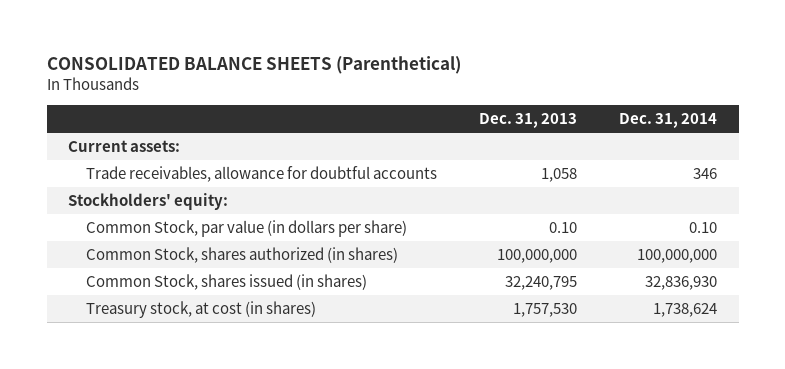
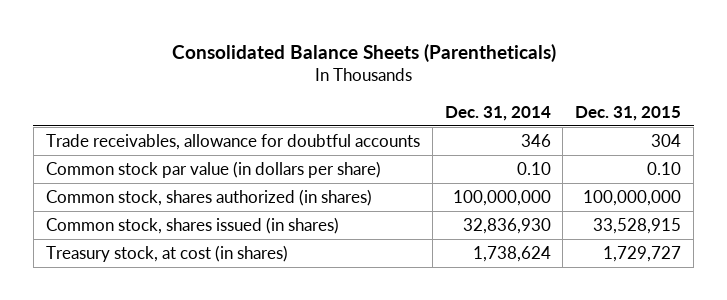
- CONSOLIDATED BALANCE SHEETS (Parenthetical)
+ Consolidated Balance Sheets (Parentheticals)
- | Dec. 31, 2013 | Dec. 31, 2014
+ | Dec. 31, 2014 | Dec. 31, 2015
- Current assets:
- Stockholders' equity:
- Common Stock, par value (in dollars per share) | 0.10 | 0.10
- Common Stock, shares authorized (in shares) | 100,000,000 | 100,000,000
- Common Stock, shares issued (in shares) | 32,240,795 | 32,836,930
+ Common stock par value (in dollars per share) | 0.10 | 0.10
+ Common stock, shares authorized (in shares) | 100,000,000 | 100,000,000
+ Common stock, shares issued (in shares) | 32,836,930 | 33,528,915

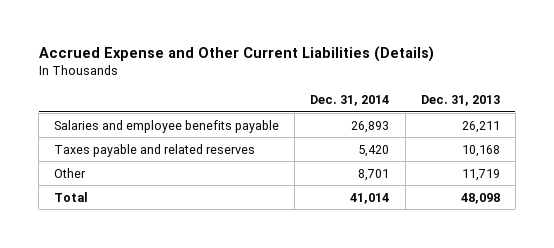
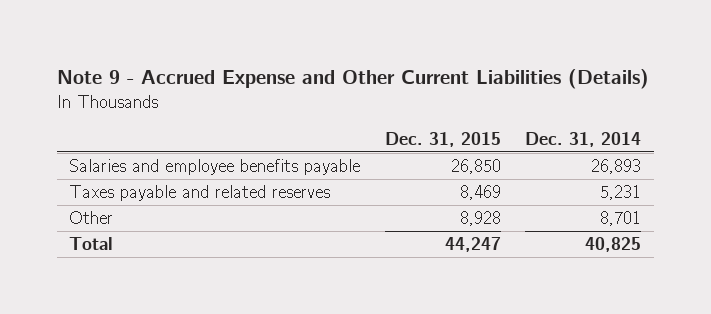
- Accrued Expense and Other Current Liabilities (Details)
+ Note 9 - Accrued Expense and Other Current Liabilities (Details)
- | Dec. 31, 2014 | Dec. 31, 2013
+ | Dec. 31, 2015 | Dec. 31, 2014
- Taxes payable and related reserves | 5,420 | 10,168
+ Taxes payable and related reserves | 8,469 | 5,231
- Total | 41,014 | 48,098
+ Total | 44,247 | 40,825

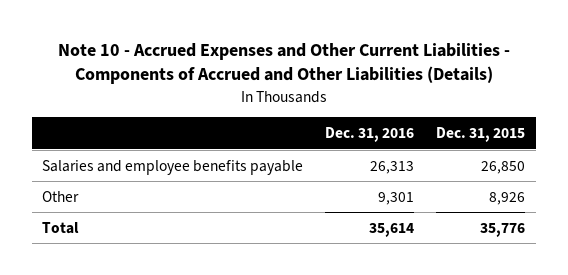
- Note 9 - Accrued Expense and Other Current Liabilities (Details)
+ Note 10 - Accrued Expenses and Other Current Liabilities - Components of Accrued and Other Liabilities (Details)
- | Dec. 31, 2015 | Dec. 31, 2014
+ | Dec. 31, 2016 | Dec. 31, 2015
- Taxes payable and related reserves | 8,469 | 5,231
- Other | 8,928 | 8,701
- Total | 44,247 | 40,825
+ Other | 9,301 | 8,926
+ Total | 35,614 | 35,776

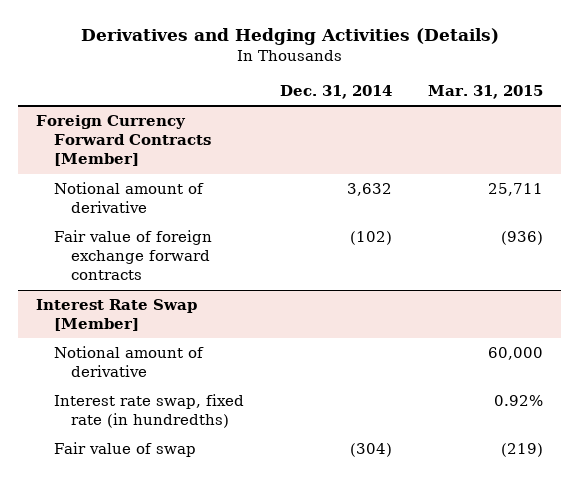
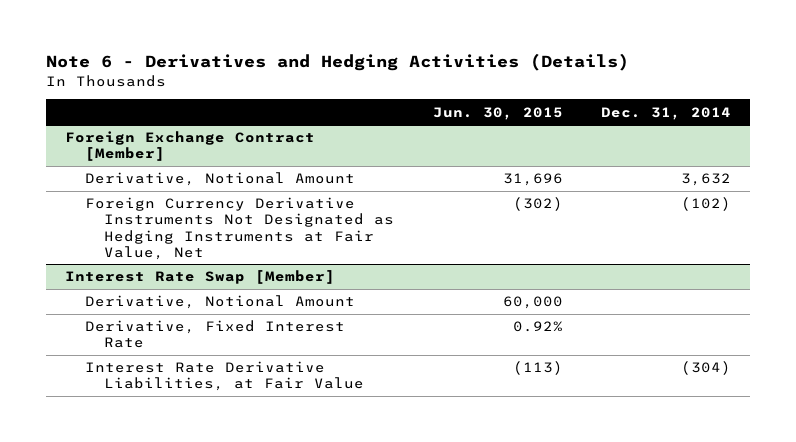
- Derivatives and Hedging Activities (Details)
+ Note 6 - Derivatives and Hedging Activities (Details)
- | Dec. 31, 2014 | Mar. 31, 2015
+ | Jun. 30, 2015 | Dec. 31, 2014
- Foreign Currency Forward Contracts [Member]
- Notional amount of derivative | 3,632 | 25,711
- Fair value of foreign exchange forward contracts | (102) | (936)
+ Foreign Exchange Contract [Member]
+ Derivative, Notional Amount | 31,696 | 3,632
+ Foreign Currency Derivative Instruments Not Designated as Hedging Instruments at Fair Value, Net | (302) | (102)
@ Interest Rate Swap [Member]
- Notional amount of derivative | | 60,000
- Interest rate swap, fixed rate (in hundredths) | | 0.92%
- Fair value of swap | (304) | (219)
+ Derivative, Notional Amount | 60,000 |
+ Derivative, Fixed Interest Rate | 0.92% |
+ Interest Rate Derivative Liabilities, at Fair Value | (113) | (304)

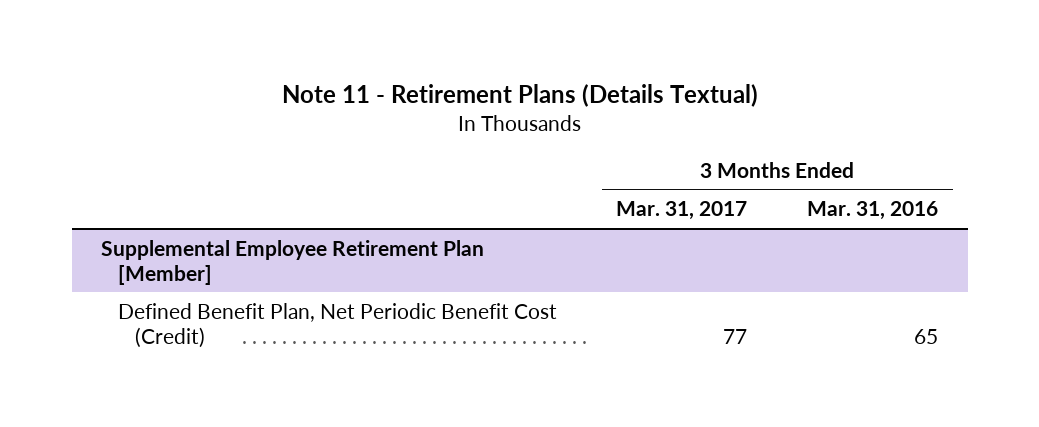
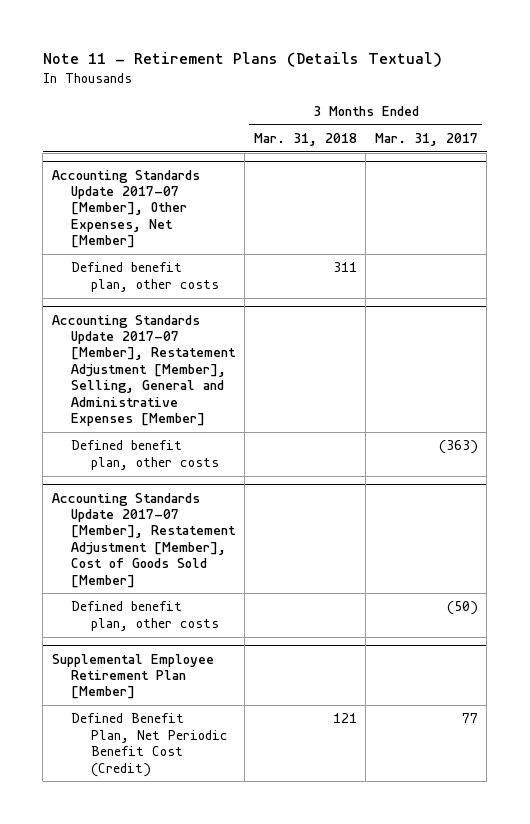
- | 3 Months Ended Mar. 31, 2017 | 3 Months Ended Mar. 31, 2016
+ | 3 Months Ended Mar. 31, 2018 | 3 Months Ended Mar. 31, 2017
+ Accounting Standards Update 2017-07 [Member], Other Expenses, Net [Member]
+ Defined benefit plan, other costs | 311 |
+ Accounting Standards Update 2017-07 [Member], Restatement Adjustment [Member], Selling, General and Administrative Expenses [Member]
+ Defined benefit plan, other costs | | (363)
+ Accounting Standards Update 2017-07 [Member], Restatement Adjustment [Member], Cost of Goods Sold [Member]
+ Defined benefit plan, other costs | | (50)

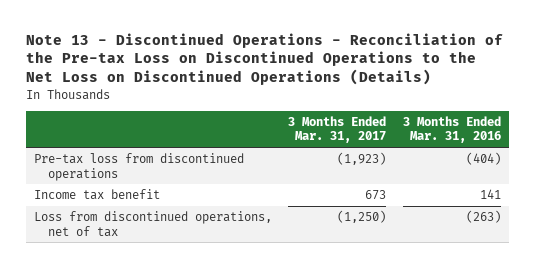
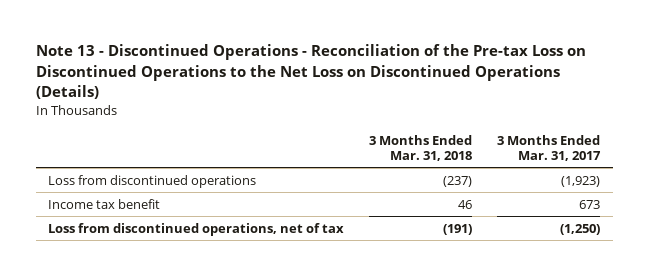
- | 3 Months Ended Mar. 31, 2017 | 3 Months Ended Mar. 31, 2016
+ | 3 Months Ended Mar. 31, 2018 | 3 Months Ended Mar. 31, 2017
- Pre-tax loss from discontinued operations | (1,923) | (404)
+ Loss from discontinued operations | (237) | (1,923)

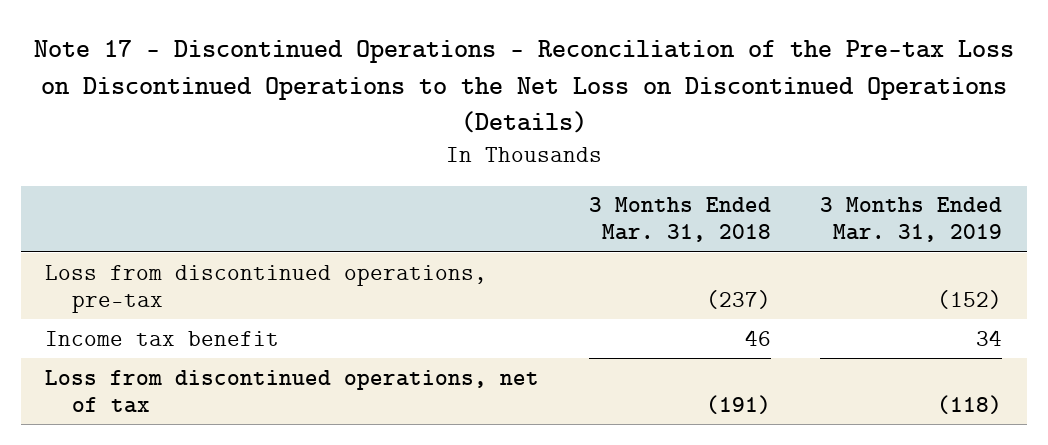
- Note 13 - Discontinued Operations - Reconciliation of the Pre-tax Loss on Discontinued Operations to the Net Loss on Discontinued Operations (Details)
+ Note 17 - Discontinued Operations - Reconciliation of the Pre-tax Loss on Discontinued Operations to the Net Loss on Discontinued Operations (Details)
- | 3 Months Ended Mar. 31, 2018 | 3 Months Ended Mar. 31, 2017
+ | 3 Months Ended Mar. 31, 2018 | 3 Months Ended Mar. 31, 2019
- Loss from discontinued operations | (237) | (1,923)
+ Loss from discontinued operations, pre-tax | (237) | (152)

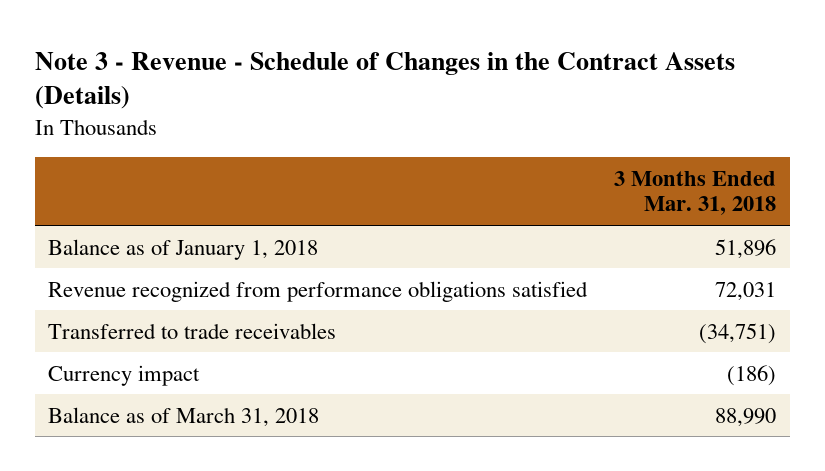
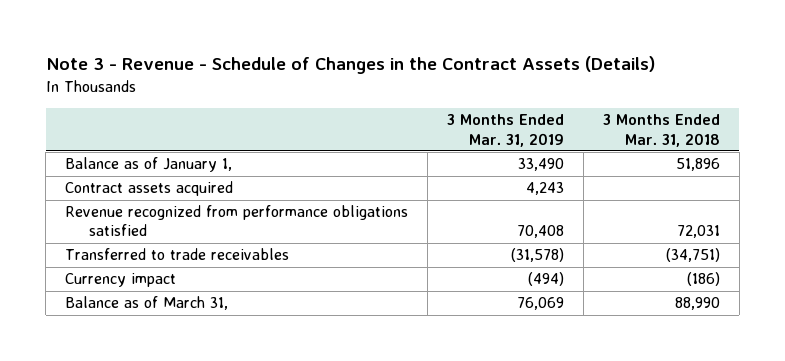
- | 3 Months Ended Mar. 31, 2018
+ | 3 Months Ended Mar. 31, 2019 | 3 Months Ended Mar. 31, 2018
- Balance as of January 1, 2018 | 51,896
+ Balance as of January 1, | 33,490 | 51,896
+ Contract assets acquired | 4,243 |
- Balance as of March 31, 2018 | 88,990
+ Balance as of March 31, | 76,069 | 88,990

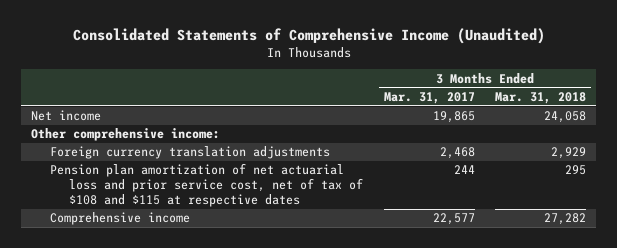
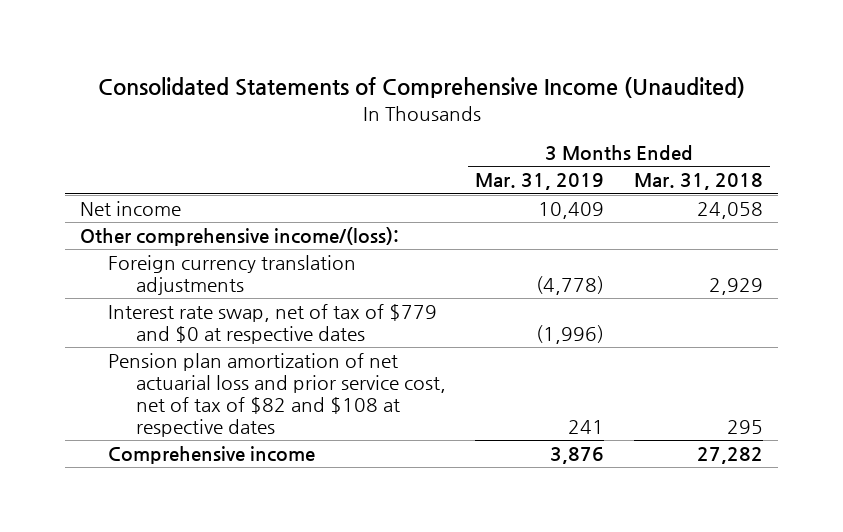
- | 3 Months Ended Mar. 31, 2017 | 3 Months Ended Mar. 31, 2018
+ | 3 Months Ended Mar. 31, 2019 | 3 Months Ended Mar. 31, 2018
- Other comprehensive income:
+ Other comprehensive income/(loss):
- Pension plan amortization of net actuarial loss and prior service cost, net of tax of $108 and $115 at respective dates | 244 | 295
+ Interest rate swap, net of tax of $779 and $0 at respective dates | (1,996) |
+ Pension plan amortization of net actuarial loss and prior service cost, net of tax of $82 and $108 at respective dates | 241 | 295

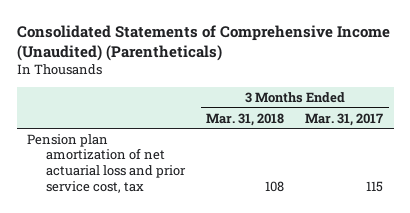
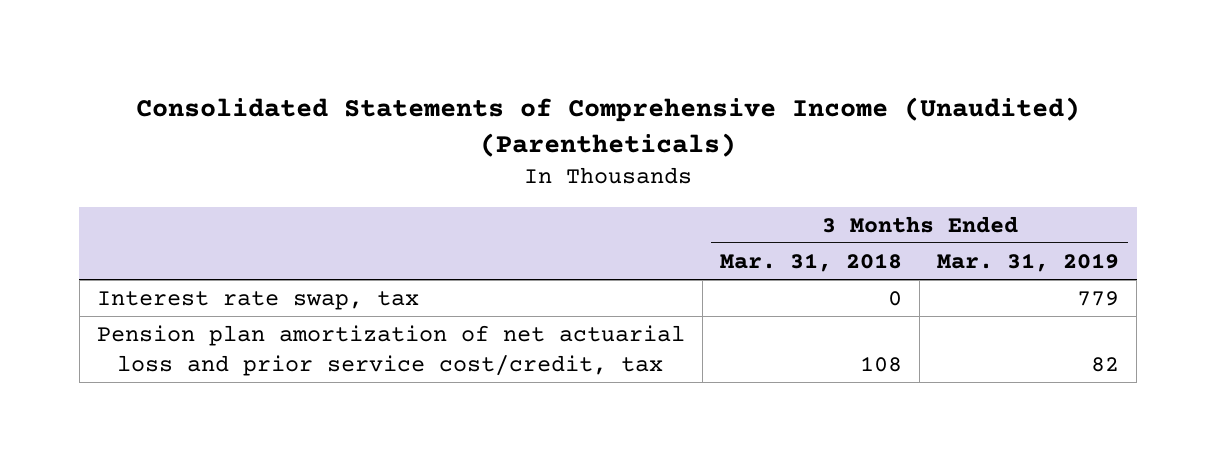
- | 3 Months Ended Mar. 31, 2018 | 3 Months Ended Mar. 31, 2017
+ | 3 Months Ended Mar. 31, 2018 | 3 Months Ended Mar. 31, 2019
- Pension plan amortization of net actuarial loss and prior service cost, tax | 108 | 115
+ Interest rate swap, tax | 0 | 779
+ Pension plan amortization of net actuarial loss and prior service cost/credit, tax | 108 | 82

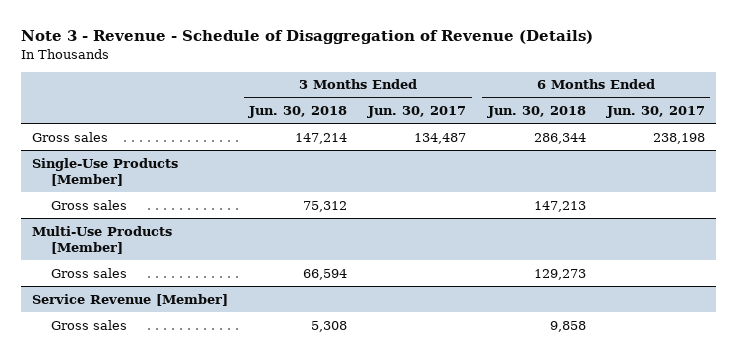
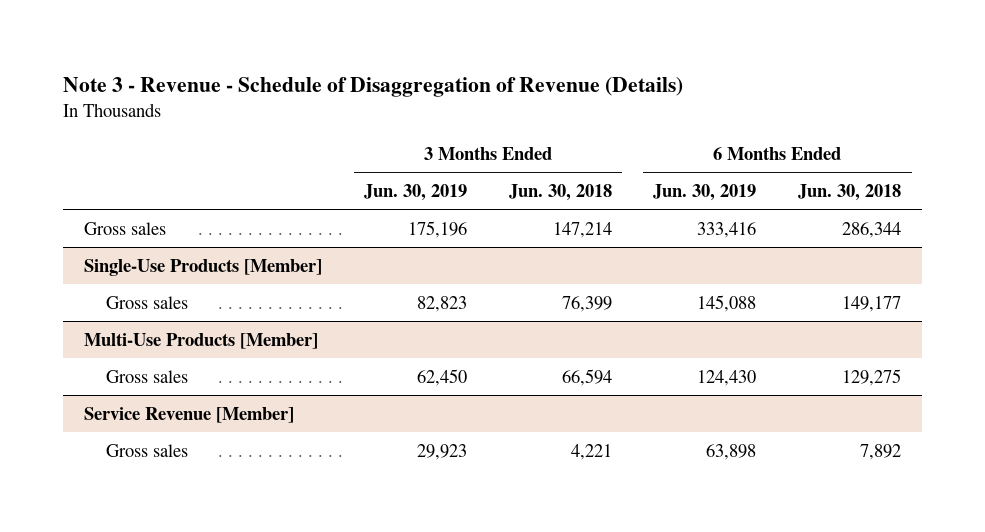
- | 3 Months Ended Jun. 30, 2018 | 3 Months Ended Jun. 30, 2017 | 6 Months Ended Jun. 30, 2018 | 6 Months Ended Jun. 30, 2017
+ | 3 Months Ended Jun. 30, 2019 | 3 Months Ended Jun. 30, 2018 | 6 Months Ended Jun. 30, 2019 | 6 Months Ended Jun. 30, 2018
@ Single-Use Products [Member]
- Gross sales | 75,312 | | 147,213 |
+ Gross sales | 82,823 | 76,399 | 145,088 | 149,177
@ Multi-Use Products [Member]
- Gross sales | 66,594 | | 129,273 |
+ Gross sales | 62,450 | 66,594 | 124,430 | 129,275
@ Service Revenue [Member]
- Gross sales | 5,308 | | 9,858 |
+ Gross sales | 29,923 | 4,221 | 63,898 | 7,892

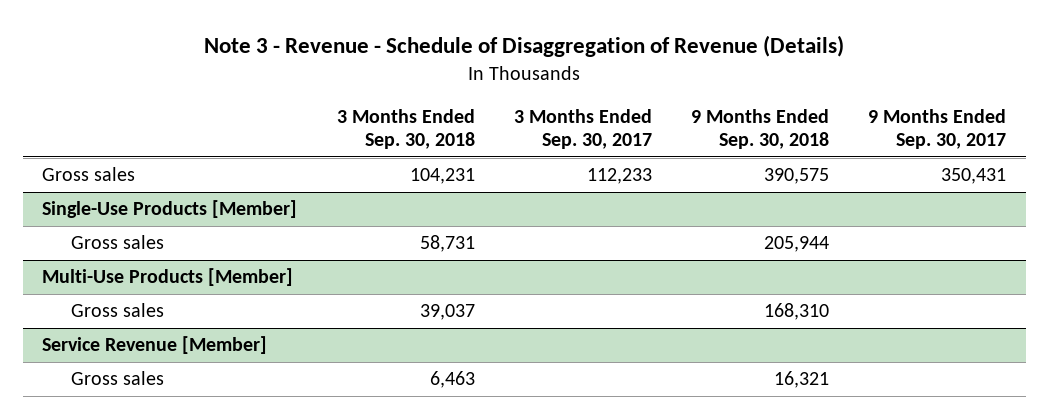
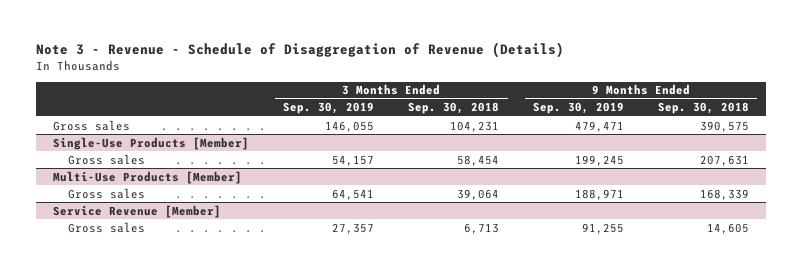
- | 3 Months Ended Sep. 30, 2018 | 3 Months Ended Sep. 30, 2017 | 9 Months Ended Sep. 30, 2018 | 9 Months Ended Sep. 30, 2017
+ | 3 Months Ended Sep. 30, 2019 | 3 Months Ended Sep. 30, 2018 | 9 Months Ended Sep. 30, 2019 | 9 Months Ended Sep. 30, 2018
@ Single-Use Products [Member]
- Gross sales | 58,731 | | 205,944 |
+ Gross sales | 54,157 | 58,454 | 199,245 | 207,631
@ Multi-Use Products [Member]
- Gross sales | 39,037 | | 168,310 |
+ Gross sales | 64,541 | 39,064 | 188,971 | 168,339
@ Service Revenue [Member]
- Gross sales | 6,463 | | 16,321 |
+ Gross sales | 27,357 | 6,713 | 91,255 | 14,605

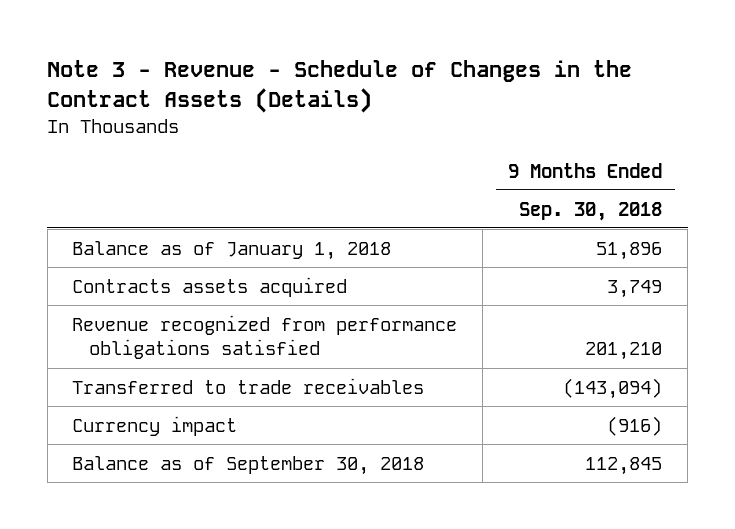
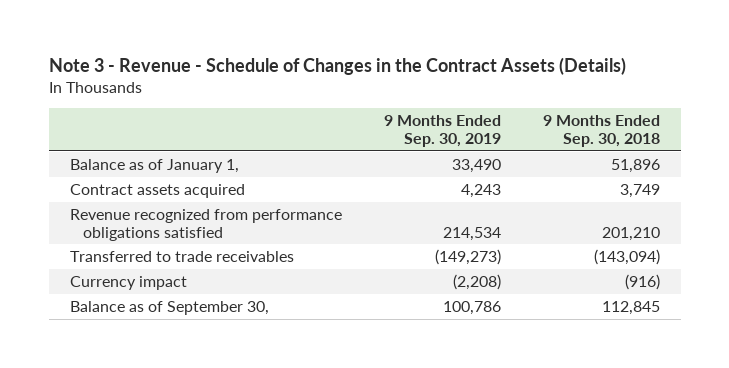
- | 9 Months Ended Sep. 30, 2018
+ | 9 Months Ended Sep. 30, 2019 | 9 Months Ended Sep. 30, 2018
- Balance as of January 1, 2018 | 51,896
- Contracts assets acquired | 3,749
+ Balance as of January 1, | 33,490 | 51,896
+ Contract assets acquired | 4,243 | 3,749
- Balance as of September 30, 2018 | 112,845
+ Balance as of September 30, | 100,786 | 112,845

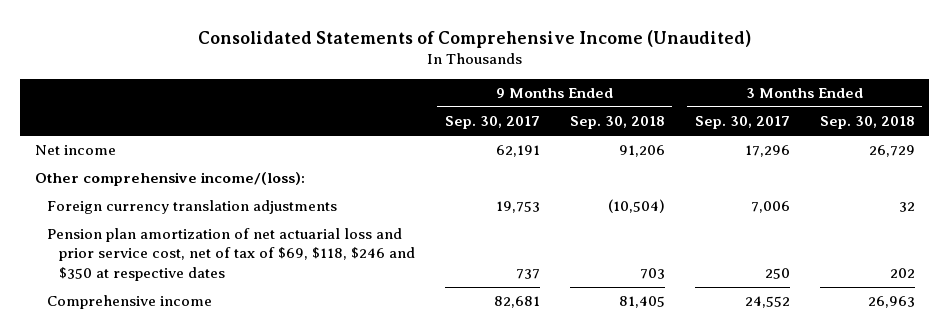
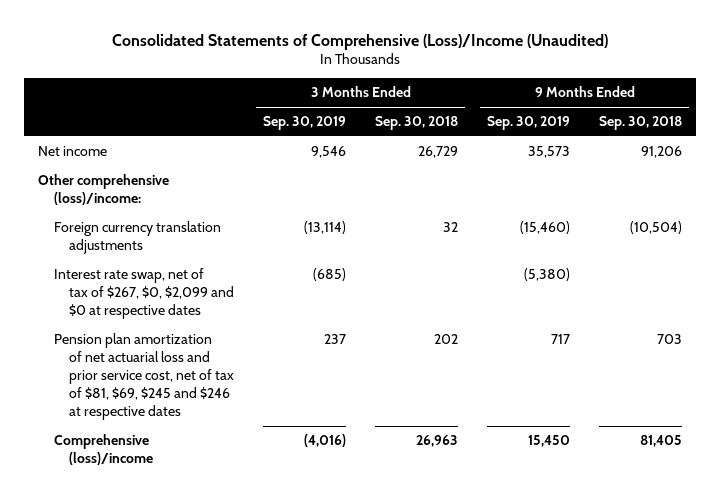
- Consolidated Statements of Comprehensive Income (Unaudited)
+ Consolidated Statements of Comprehensive (Loss)/Income (Unaudited)
- | 9 Months Ended Sep. 30, 2017 | 9 Months Ended Sep. 30, 2018 | 3 Months Ended Sep. 30, 2017 | 3 Months Ended Sep. 30, 2018
+ | 3 Months Ended Sep. 30, 2019 | 3 Months Ended Sep. 30, 2018 | 9 Months Ended Sep. 30, 2019 | 9 Months Ended Sep. 30, 2018
- Other comprehensive income/(loss):
+ Other comprehensive (loss)/income:
- Pension plan amortization of net actuarial loss and prior service cost, net of tax of $69, $118, $246 and $350 at respective dates | 737 | 703 | 250 | 202
- Comprehensive income | 82,681 | 81,405 | 24,552 | 26,963
+ Interest rate swap, net of tax of $267, $0, $2,099 and $0 at respective dates | (685) | | (5,380) |
+ Pension plan amortization of net actuarial loss and prior service cost, net of tax of $81, $69, $245 and $246 at respective dates | 237 | 202 | 717 | 703
+ Comprehensive (loss)/income | (4,016) | 26,963 | 15,450 | 81,405

